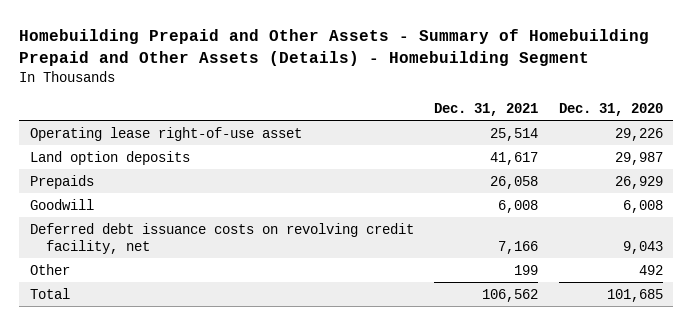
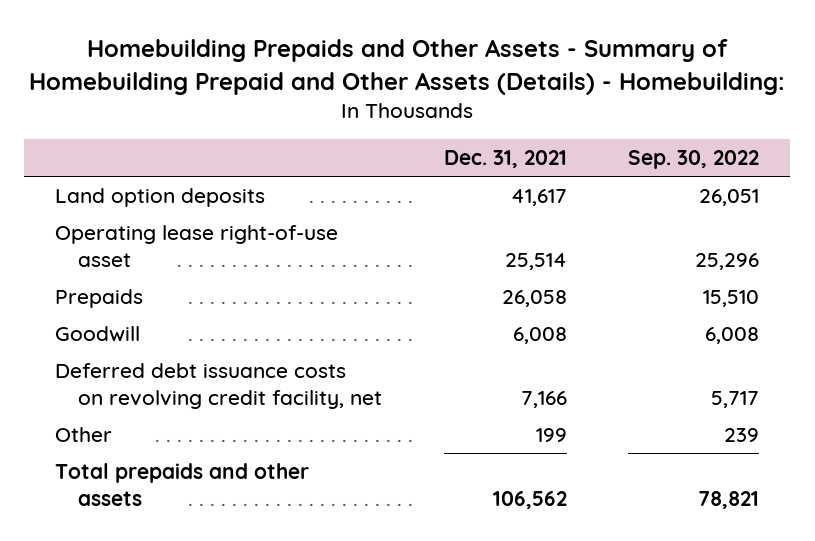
- Homebuilding Prepaid and Other Assets - Summary of Homebuilding Prepaid and Other Assets (Details) - Homebuilding Segment
+ Homebuilding Prepaids and Other Assets - Summary of Homebuilding Prepaid and Other Assets (Details) - Homebuilding:
- | Dec. 31, 2021 | Dec. 31, 2020
+ | Dec. 31, 2021 | Sep. 30, 2022
moved down: Operating lease right-of-use asset | 25,514 | 25,296
- Total | 106,562 | 101,685
+ Total prepaids and other assets | 106,562 | 78,821

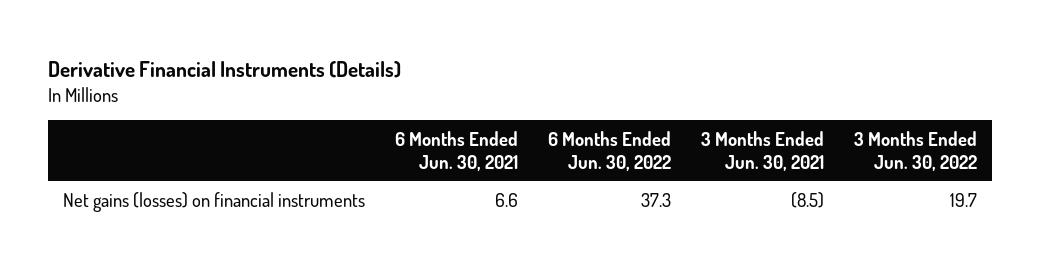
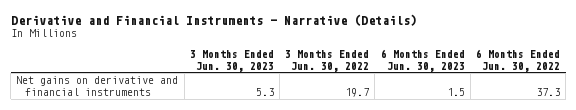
- Derivative Financial Instruments (Details)
+ Derivative and Financial Instruments - Narrative (Details)
- | 6 Months Ended Jun. 30, 2021 | 6 Months Ended Jun. 30, 2022 | 3 Months Ended Jun. 30, 2021 | 3 Months Ended Jun. 30, 2022
+ | 3 Months Ended Jun. 30, 2023 | 3 Months Ended Jun. 30, 2022 | 6 Months Ended Jun. 30, 2023 | 6 Months Ended Jun. 30, 2022
- Net gains (losses) on financial instruments | 6.6 | 37.3 | (8.5) | 19.7
+ Net gains on derivative and financial instruments | 5.3 | 19.7 | 1.5 | 37.3

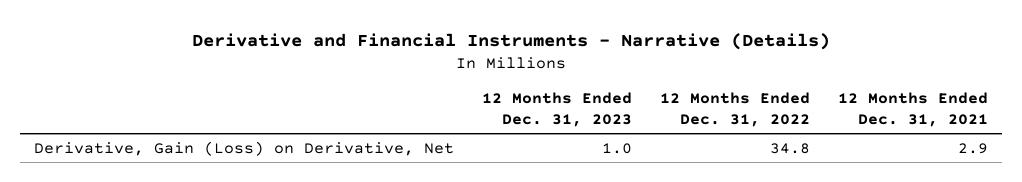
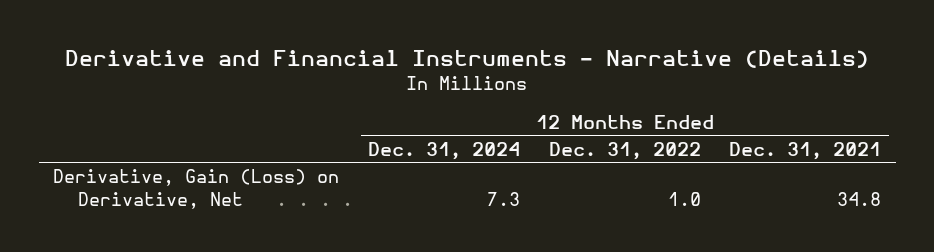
- | 12 Months Ended Dec. 31, 2023 | 12 Months Ended Dec. 31, 2022 | 12 Months Ended Dec. 31, 2021
+ | 12 Months Ended Dec. 31, 2024 | 12 Months Ended Dec. 31, 2022 | 12 Months Ended Dec. 31, 2021
- Derivative, Gain (Loss) on Derivative, Net | 1.0 | 34.8 | 2.9
+ Derivative, Gain (Loss) on Derivative, Net | 7.3 | 1.0 | 34.8

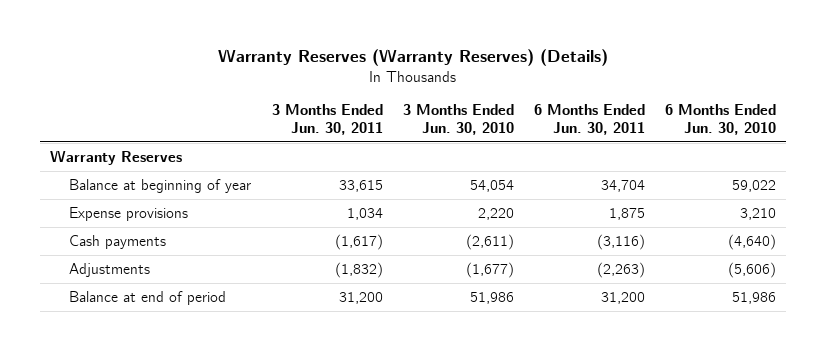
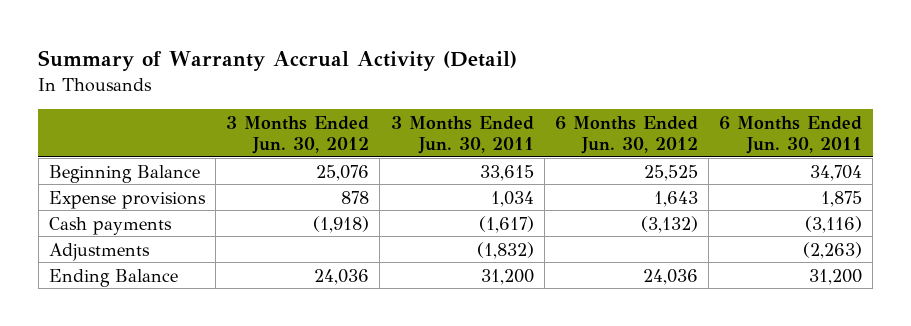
- Warranty Reserves (Warranty Reserves) (Details)
+ Summary of Warranty Accrual Activity (Detail)
- | 3 Months Ended Jun. 30, 2011 | 3 Months Ended Jun. 30, 2010 | 6 Months Ended Jun. 30, 2011 | 6 Months Ended Jun. 30, 2010
+ | 3 Months Ended Jun. 30, 2012 | 3 Months Ended Jun. 30, 2011 | 6 Months Ended Jun. 30, 2012 | 6 Months Ended Jun. 30, 2011
- Warranty Reserves
- Balance at beginning of year | 33,615 | 54,054 | 34,704 | 59,022
+ Beginning Balance | 25,076 | 33,615 | 25,525 | 34,704
- Balance at end of period | 31,200 | 51,986 | 31,200 | 51,986
+ Ending Balance | 24,036 | 31,200 | 24,036 | 31,200

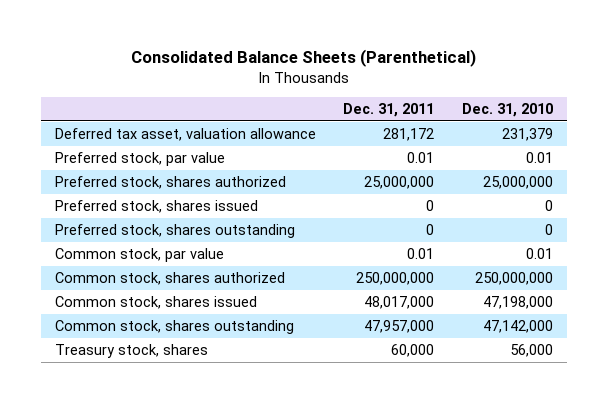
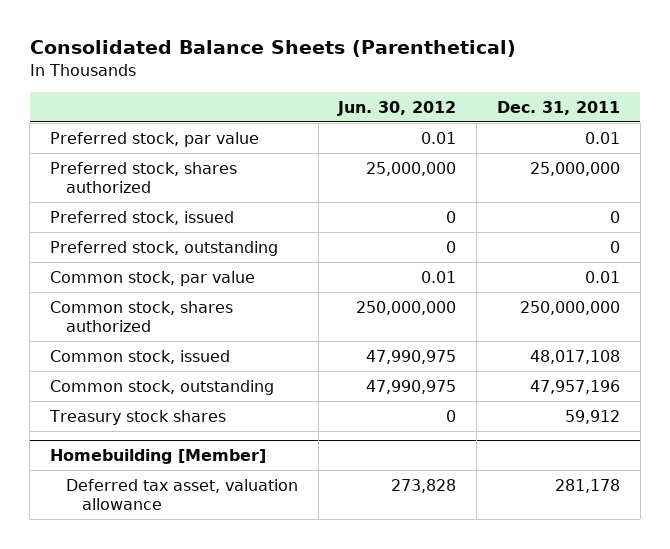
- | Dec. 31, 2011 | Dec. 31, 2010
+ | Jun. 30, 2012 | Dec. 31, 2011
- Deferred tax asset, valuation allowance | 281,172 | 231,379
- Preferred stock, shares issued | 0 | 0
- Preferred stock, shares outstanding | 0 | 0
+ Preferred stock, issued | 0 | 0
+ Preferred stock, outstanding | 0 | 0
- Common stock, shares issued | 48,017,000 | 47,198,000
- Common stock, shares outstanding | 47,957,000 | 47,142,000
- Treasury stock, shares | 60,000 | 56,000
+ Common stock, issued | 47,990,975 | 48,017,108
+ Common stock, outstanding | 47,990,975 | 47,957,196
+ Treasury stock shares | 0 | 59,912
+ Homebuilding [Member]
+ Deferred tax asset, valuation allowance | 273,828 | 281,178

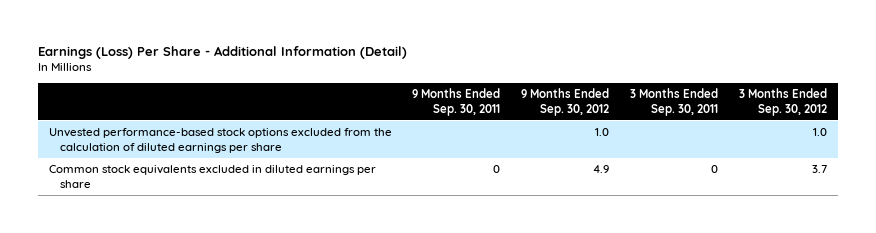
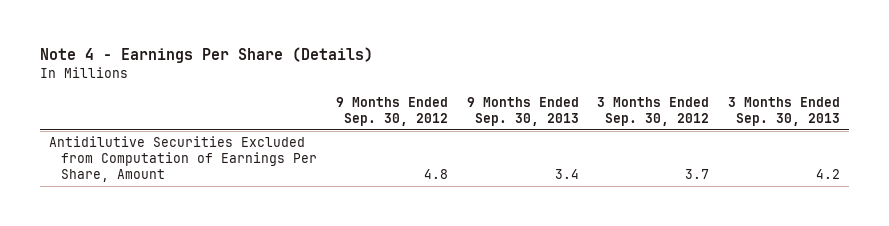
- Earnings (Loss) Per Share - Additional Information (Detail)
+ Note 4 - Earnings Per Share (Details)
- | 9 Months Ended Sep. 30, 2011 | 9 Months Ended Sep. 30, 2012 | 3 Months Ended Sep. 30, 2011 | 3 Months Ended Sep. 30, 2012
+ | 9 Months Ended Sep. 30, 2012 | 9 Months Ended Sep. 30, 2013 | 3 Months Ended Sep. 30, 2012 | 3 Months Ended Sep. 30, 2013
- Unvested performance-based stock options excluded from the calculation of diluted earnings per share | | 1.0 | | 1.0
- Common stock equivalents excluded in diluted earnings per share | 0 | 4.9 | 0 | 3.7
+ Antidilutive Securities Excluded from Computation of Earnings Per Share, Amount | 4.8 | 3.4 | 3.7 | 4.2

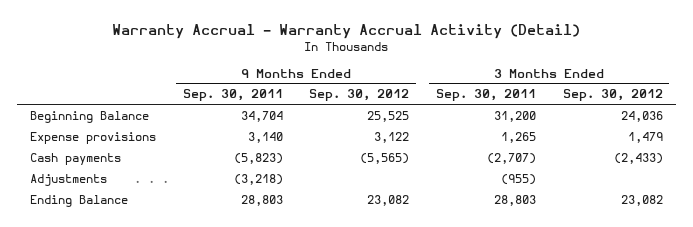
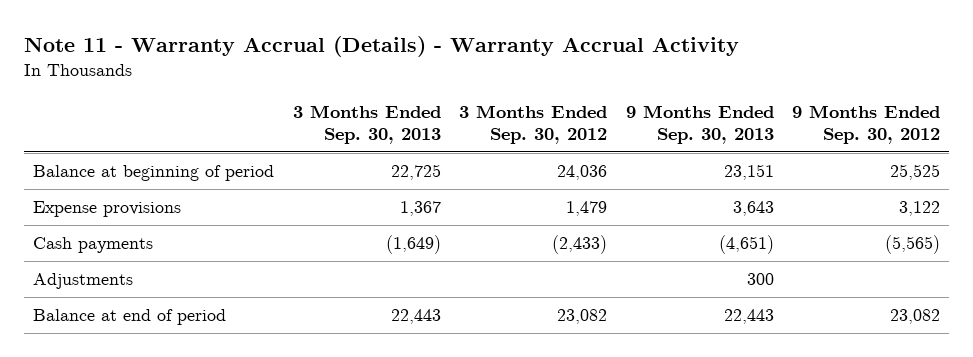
- Warranty Accrual - Warranty Accrual Activity (Detail)
+ Note 11 - Warranty Accrual (Details) - Warranty Accrual Activity
- | 9 Months Ended Sep. 30, 2011 | 9 Months Ended Sep. 30, 2012 | 3 Months Ended Sep. 30, 2011 | 3 Months Ended Sep. 30, 2012
+ | 3 Months Ended Sep. 30, 2013 | 3 Months Ended Sep. 30, 2012 | 9 Months Ended Sep. 30, 2013 | 9 Months Ended Sep. 30, 2012
- Beginning Balance | 34,704 | 25,525 | 31,200 | 24,036
+ Balance at beginning of period | 22,725 | 24,036 | 23,151 | 25,525
- Ending Balance | 28,803 | 23,082 | 28,803 | 23,082
+ Balance at end of period | 22,443 | 23,082 | 22,443 | 23,082

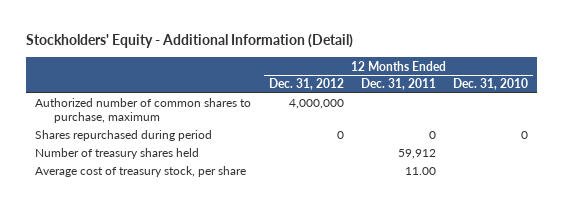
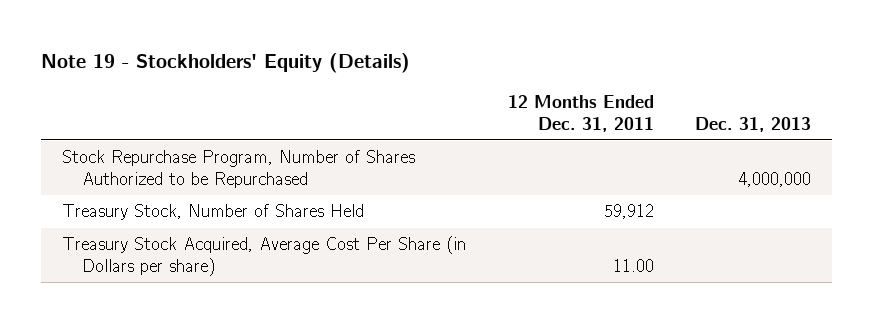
- Stockholders' Equity - Additional Information (Detail)
+ Note 19 - Stockholders' Equity (Details)
- | 12 Months Ended Dec. 31, 2012 | 12 Months Ended Dec. 31, 2011 | 12 Months Ended Dec. 31, 2010
+ | 12 Months Ended Dec. 31, 2011 | Dec. 31, 2013
- Authorized number of common shares to purchase, maximum | 4,000,000 | |
- Shares repurchased during period | 0 | 0 | 0
- Number of treasury shares held | | 59,912 |
- Average cost of treasury stock, per share | | 11.00 |
+ Stock Repurchase Program, Number of Shares Authorized to be Repurchased | | 4,000,000
+ Treasury Stock, Number of Shares Held | 59,912 |
+ Treasury Stock Acquired, Average Cost Per Share (in Dollars per share) | 11.00 |

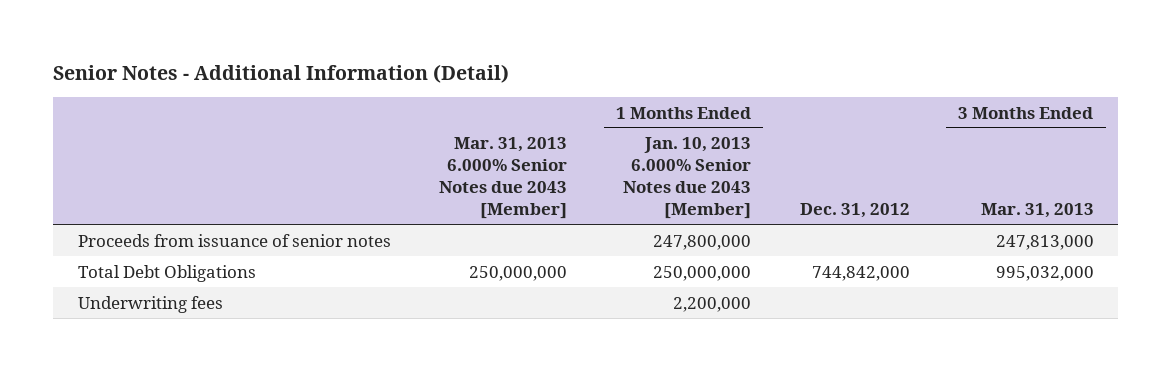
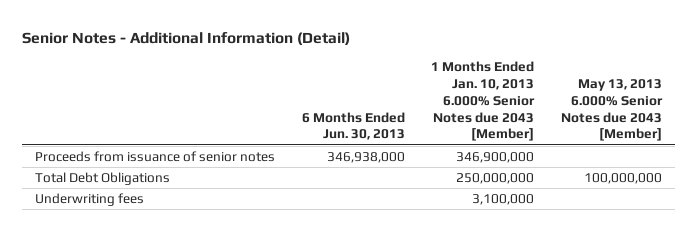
- | Mar. 31, 2013 6.000% Senior Notes due 2043 [Member] | 1 Months Ended Jan. 10, 2013 6.000% Senior Notes due 2043 [Member] | Dec. 31, 2012 | 3 Months Ended Mar. 31, 2013
+ | 6 Months Ended Jun. 30, 2013 | 1 Months Ended Jan. 10, 2013 6.000% Senior Notes due 2043 [Member] | May 13, 2013 6.000% Senior Notes due 2043 [Member]
- Proceeds from issuance of senior notes | | 247,800,000 | | 247,813,000
+ Proceeds from issuance of senior notes | 346,938,000 | 346,900,000 |
- Underwriting fees | | 2,200,000 | |
+ Underwriting fees | | 3,100,000 |

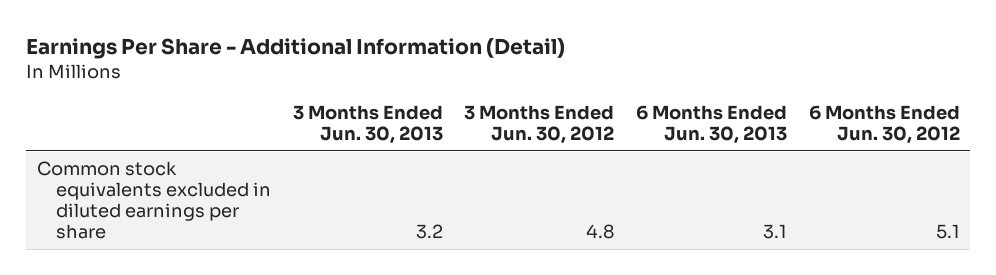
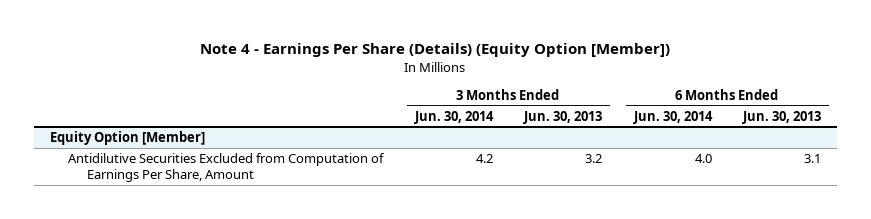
- Earnings Per Share - Additional Information (Detail)
+ Note 4 - Earnings Per Share (Details) (Equity Option [Member])
- | 3 Months Ended Jun. 30, 2013 | 3 Months Ended Jun. 30, 2012 | 6 Months Ended Jun. 30, 2013 | 6 Months Ended Jun. 30, 2012
+ | 3 Months Ended Jun. 30, 2014 | 3 Months Ended Jun. 30, 2013 | 6 Months Ended Jun. 30, 2014 | 6 Months Ended Jun. 30, 2013
- Common stock equivalents excluded in diluted earnings per share | 3.2 | 4.8 | 3.1 | 5.1
+ Equity Option [Member]
+ Antidilutive Securities Excluded from Computation of Earnings Per Share, Amount | 4.2 | 3.2 | 4.0 | 3.1

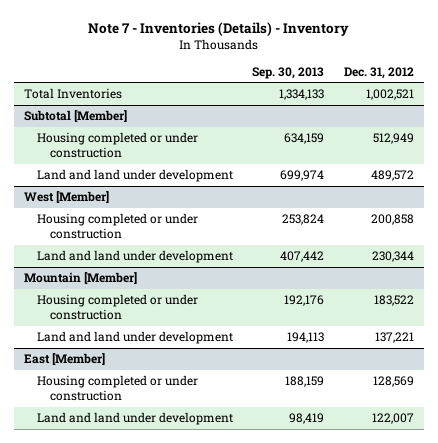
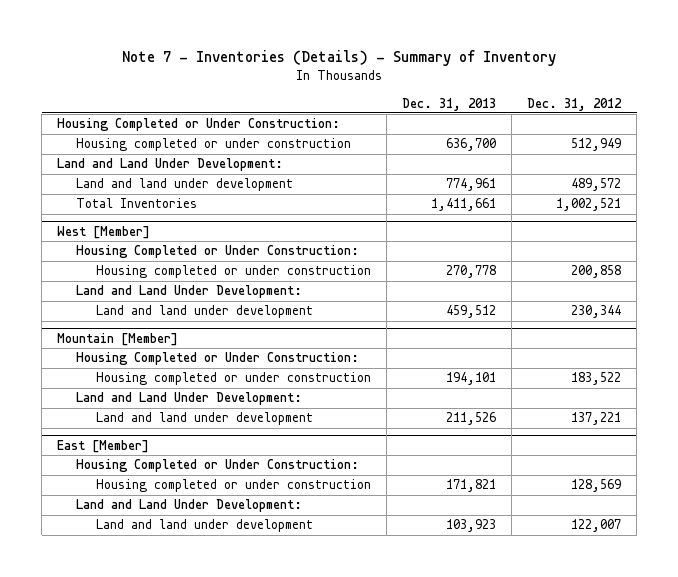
- Note 7 - Inventories (Details) - Inventory
+ Note 7 - Inventories (Details) - Summary of Inventory
- | Sep. 30, 2013 | Dec. 31, 2012
+ | Dec. 31, 2013 | Dec. 31, 2012
- Subtotal [Member]
+ Housing Completed or Under Construction:
+ Land and Land Under Development:
moved down: Total Inventories | 1,411,661 | 1,002,521
@ West [Member]
+ Housing Completed or Under Construction:
+ Land and Land Under Development:
@ Mountain [Member]
+ Housing Completed or Under Construction:
+ Land and Land Under Development:
@ East [Member]
+ Housing Completed or Under Construction:
+ Land and Land Under Development:

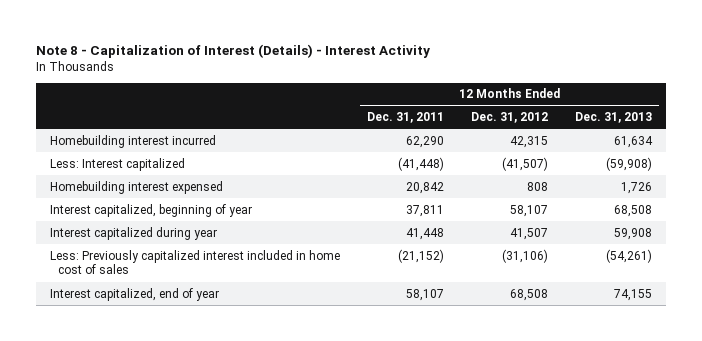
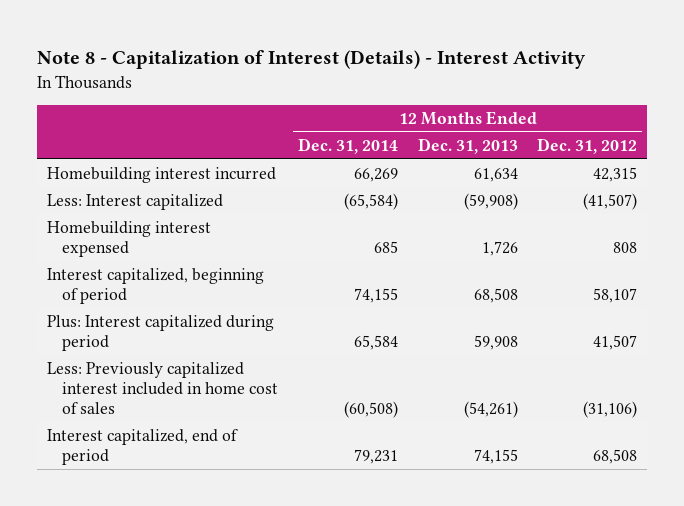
- | 12 Months Ended Dec. 31, 2011 | 12 Months Ended Dec. 31, 2012 | 12 Months Ended Dec. 31, 2013
+ | 12 Months Ended Dec. 31, 2014 | 12 Months Ended Dec. 31, 2013 | 12 Months Ended Dec. 31, 2012
- Interest capitalized, beginning of year | 37,811 | 58,107 | 68,508
- Interest capitalized during year | 41,448 | 41,507 | 59,908
+ Interest capitalized, beginning of period | 74,155 | 68,508 | 58,107
+ Plus: Interest capitalized during period | 65,584 | 59,908 | 41,507
- Interest capitalized, end of year | 58,107 | 68,508 | 74,155
+ Interest capitalized, end of period | 79,231 | 74,155 | 68,508

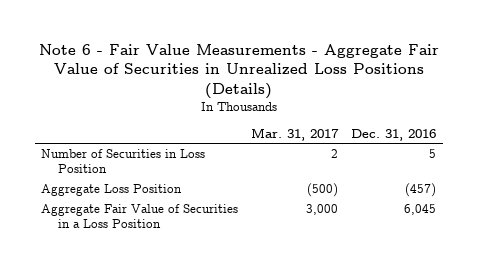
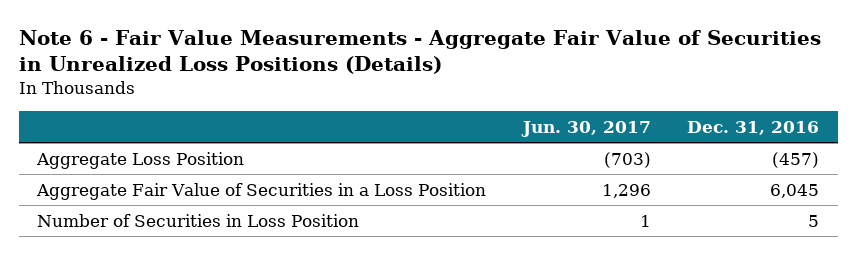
- | Mar. 31, 2017 | Dec. 31, 2016
+ | Jun. 30, 2017 | Dec. 31, 2016
moved down: Number of Securities in Loss Position | 1 | 5

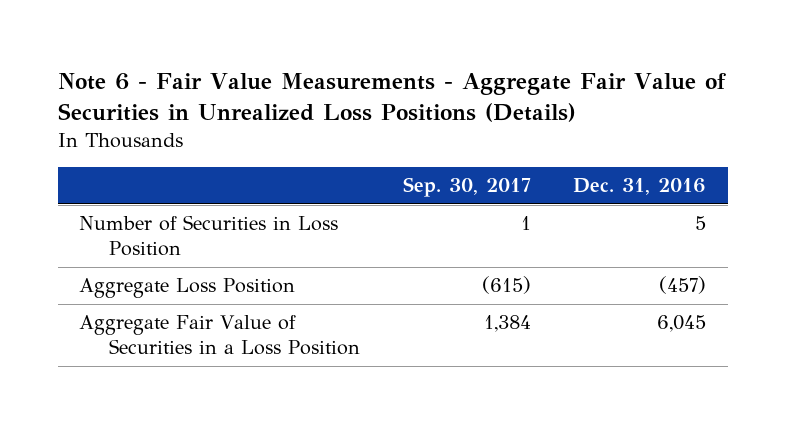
- | Jun. 30, 2017 | Dec. 31, 2016
+ | Sep. 30, 2017 | Dec. 31, 2016
moved up: Number of Securities in Loss Position | 1 | 5

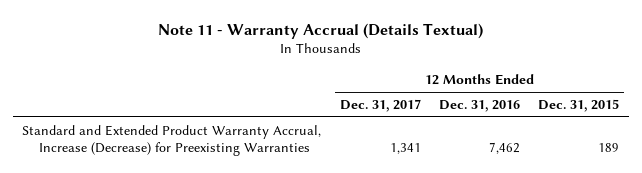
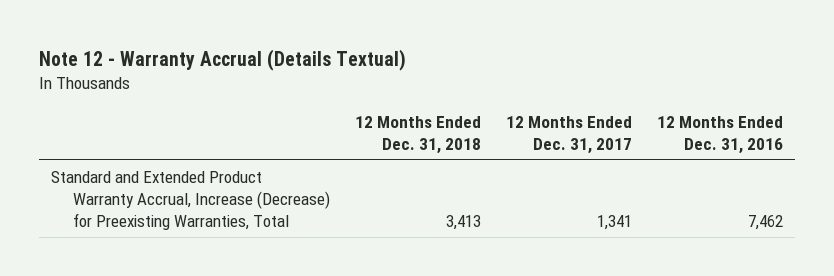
- Note 11 - Warranty Accrual (Details Textual)
+ Note 12 - Warranty Accrual (Details Textual)
- | 12 Months Ended Dec. 31, 2017 | 12 Months Ended Dec. 31, 2016 | 12 Months Ended Dec. 31, 2015
+ | 12 Months Ended Dec. 31, 2018 | 12 Months Ended Dec. 31, 2017 | 12 Months Ended Dec. 31, 2016
- Standard and Extended Product Warranty Accrual, Increase (Decrease) for Preexisting Warranties | 1,341 | 7,462 | 189
+ Standard and Extended Product Warranty Accrual, Increase (Decrease) for Preexisting Warranties, Total | 3,413 | 1,341 | 7,462

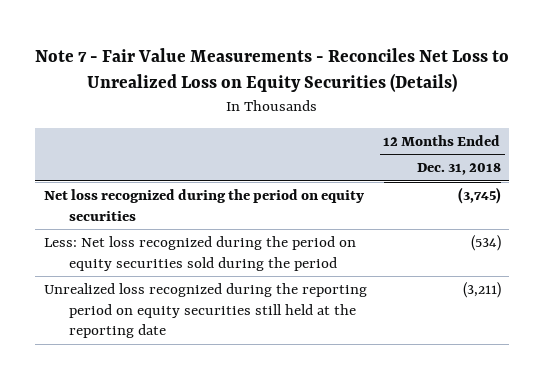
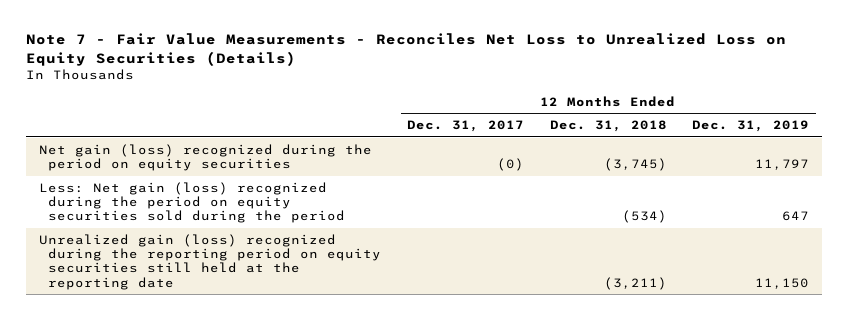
- | 12 Months Ended Dec. 31, 2018
+ | 12 Months Ended Dec. 31, 2017 | 12 Months Ended Dec. 31, 2018 | 12 Months Ended Dec. 31, 2019
- Net loss recognized during the period on equity securities | (3,745)
- Less: Net loss recognized during the period on equity securities sold during the period | (534)
- Unrealized loss recognized during the reporting period on equity securities still held at the reporting date | (3,211)
+ Net gain (loss) recognized during the period on equity securities | (0) | (3,745) | 11,797
+ Less: Net gain (loss) recognized during the period on equity securities sold during the period | | (534) | 647
+ Unrealized gain (loss) recognized during the reporting period on equity securities still held at the reporting date | | (3,211) | 11,150

